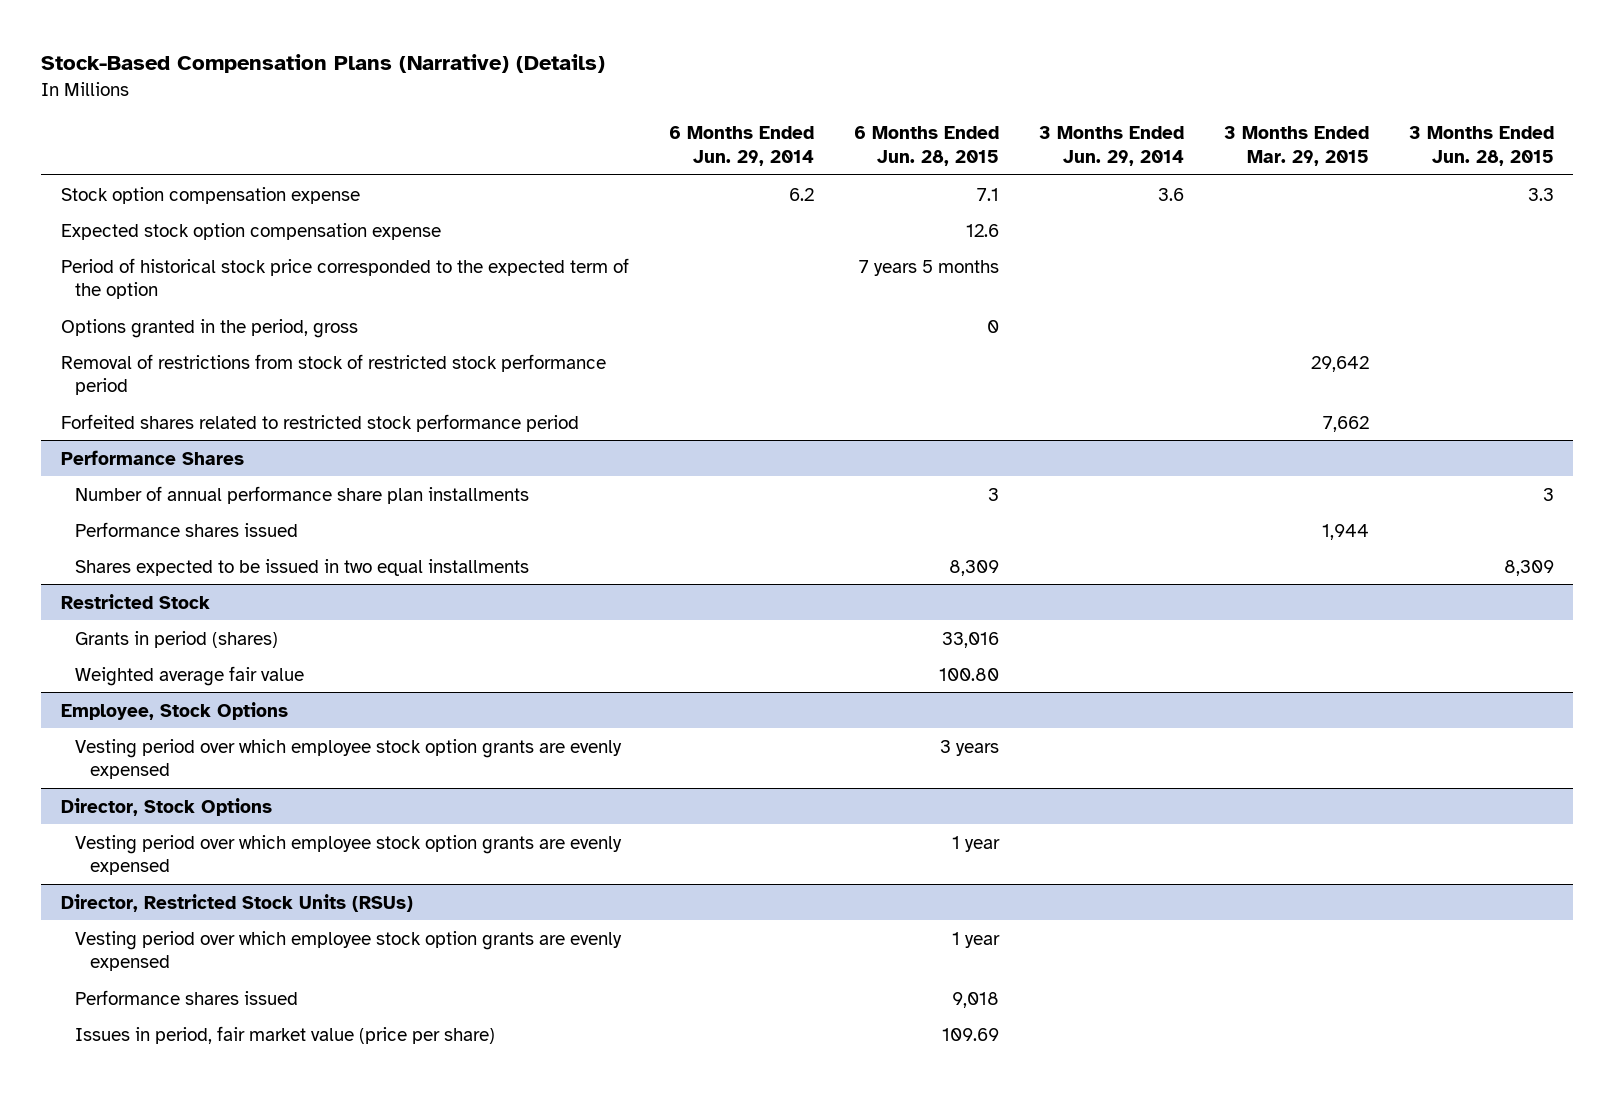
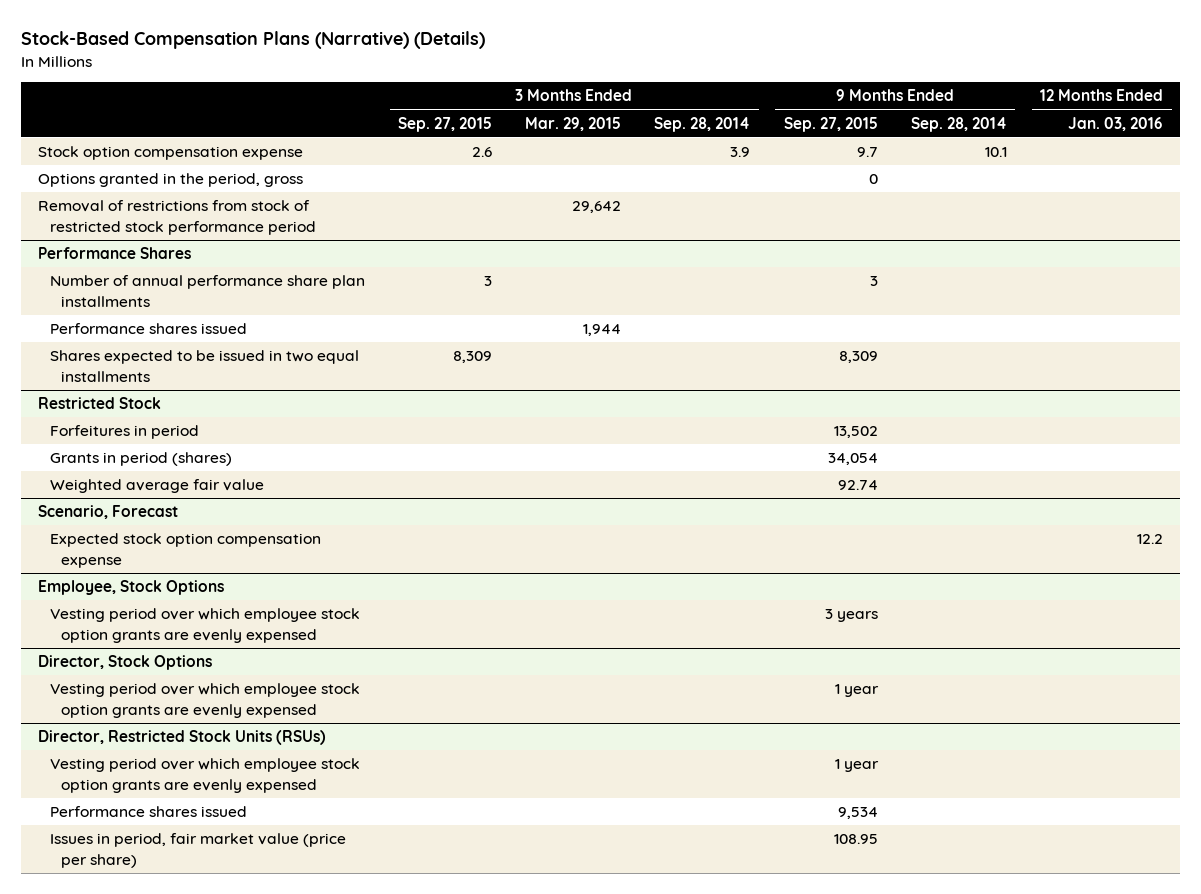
- | 6 Months Ended Jun. 29, 2014 | 6 Months Ended Jun. 28, 2015 | 3 Months Ended Jun. 29, 2014 | 3 Months Ended Mar. 29, 2015 | 3 Months Ended Jun. 28, 2015
+ | 3 Months Ended Sep. 27, 2015 | 3 Months Ended Mar. 29, 2015 | 3 Months Ended Sep. 28, 2014 | 9 Months Ended Sep. 27, 2015 | 9 Months Ended Sep. 28, 2014 | 12 Months Ended Jan. 03, 2016
- Expected stock option compensation expense | | 12.6 | | |
- Period of historical stock price corresponded to the expected term of the option | | 7 years 5 months | | |
- Forfeited shares related to restricted stock performance period | | | | 7,662 |
@ Restricted Stock
+ Forfeitures in period | | | | 13,502 | |
+ Scenario, Forecast
+ Expected stock option compensation expense | | | | | | 12.2

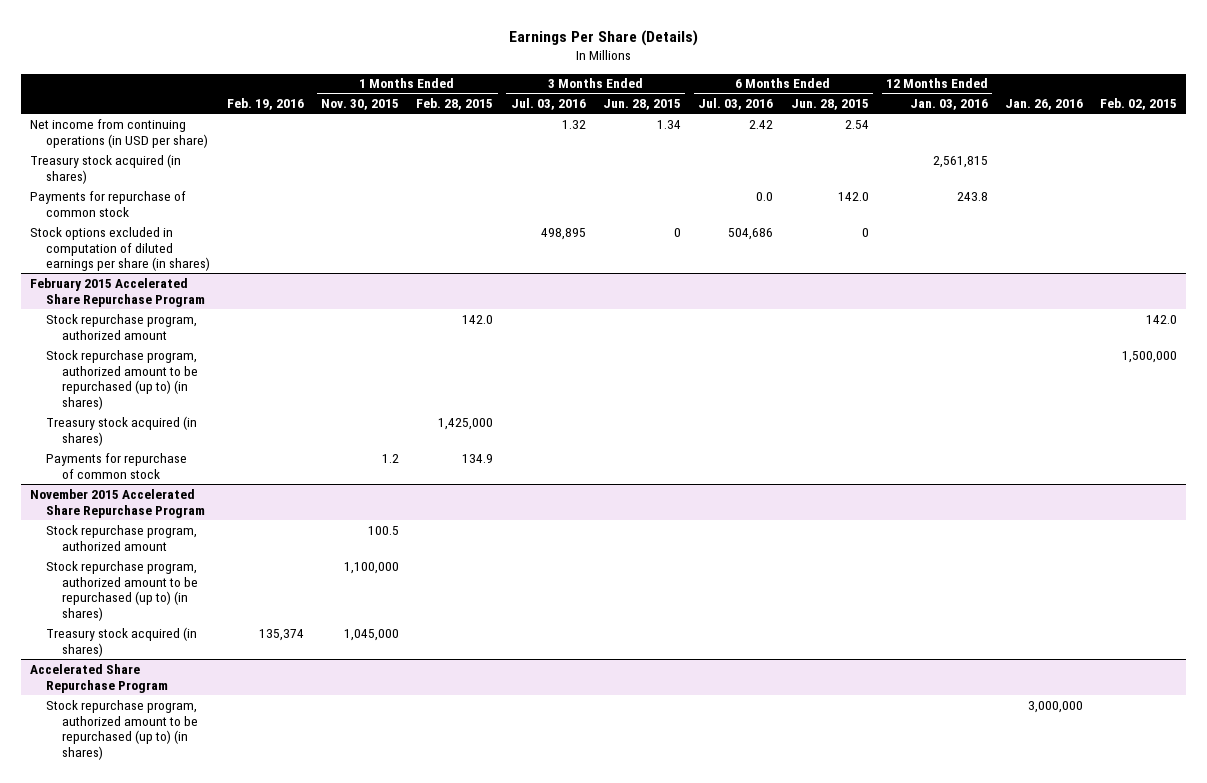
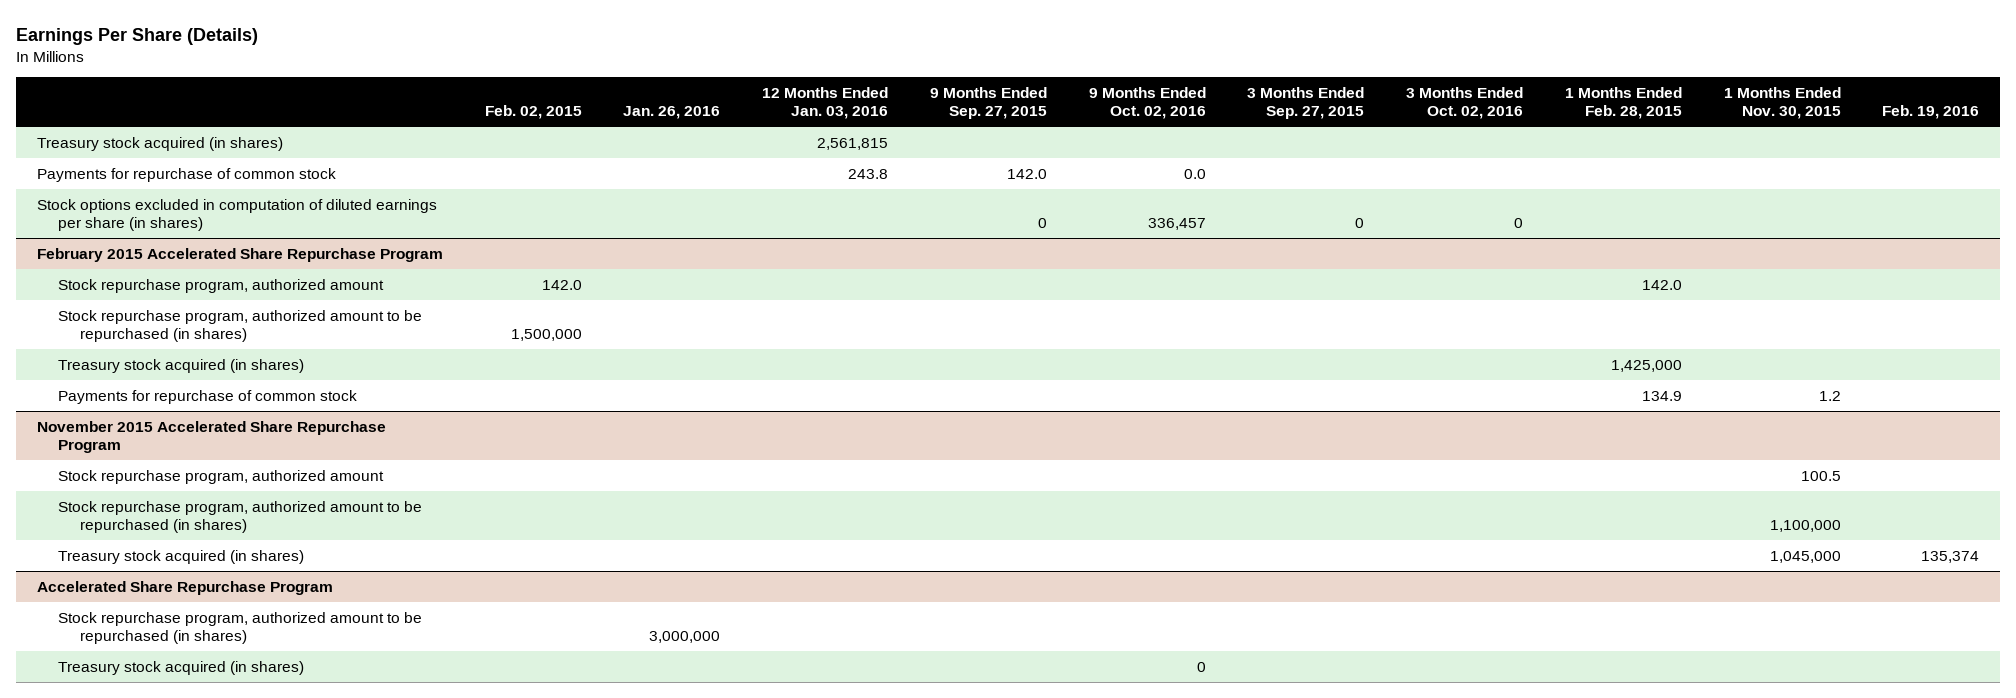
- | Feb. 19, 2016 | 1 Months Ended Nov. 30, 2015 | 1 Months Ended Feb. 28, 2015 | 3 Months Ended Jul. 03, 2016 | 3 Months Ended Jun. 28, 2015 | 6 Months Ended Jul. 03, 2016 | 6 Months Ended Jun. 28, 2015 | 12 Months Ended Jan. 03, 2016 | Jan. 26, 2016 | Feb. 02, 2015
+ | Feb. 02, 2015 | Jan. 26, 2016 | 12 Months Ended Jan. 03, 2016 | 9 Months Ended Sep. 27, 2015 | 9 Months Ended Oct. 02, 2016 | 3 Months Ended Sep. 27, 2015 | 3 Months Ended Oct. 02, 2016 | 1 Months Ended Feb. 28, 2015 | 1 Months Ended Nov. 30, 2015 | Feb. 19, 2016
- Net income from continuing operations (in USD per share) | | | | 1.32 | 1.34 | 2.42 | 2.54 | | |
@ February 2015 Accelerated Share Repurchase Program
- Stock repurchase program, authorized amount to be repurchased (up to) (in shares) | | | | | | | | | | 1,500,000
+ Stock repurchase program, authorized amount to be repurchased (in shares) | 1,500,000 | | | | | | | | |
@ November 2015 Accelerated Share Repurchase Program
- Stock repurchase program, authorized amount to be repurchased (up to) (in shares) | | 1,100,000 | | | | | | | |
+ Stock repurchase program, authorized amount to be repurchased (in shares) | | | | | | | | | 1,100,000 |
@ Accelerated Share Repurchase Program
- Stock repurchase program, authorized amount to be repurchased (up to) (in shares) | | | | | | | | | 3,000,000 |
+ Stock repurchase program, authorized amount to be repurchased (in shares) | | 3,000,000 | | | | | | | |
+ Treasury stock acquired (in shares) | | | | | 0 | | | | |

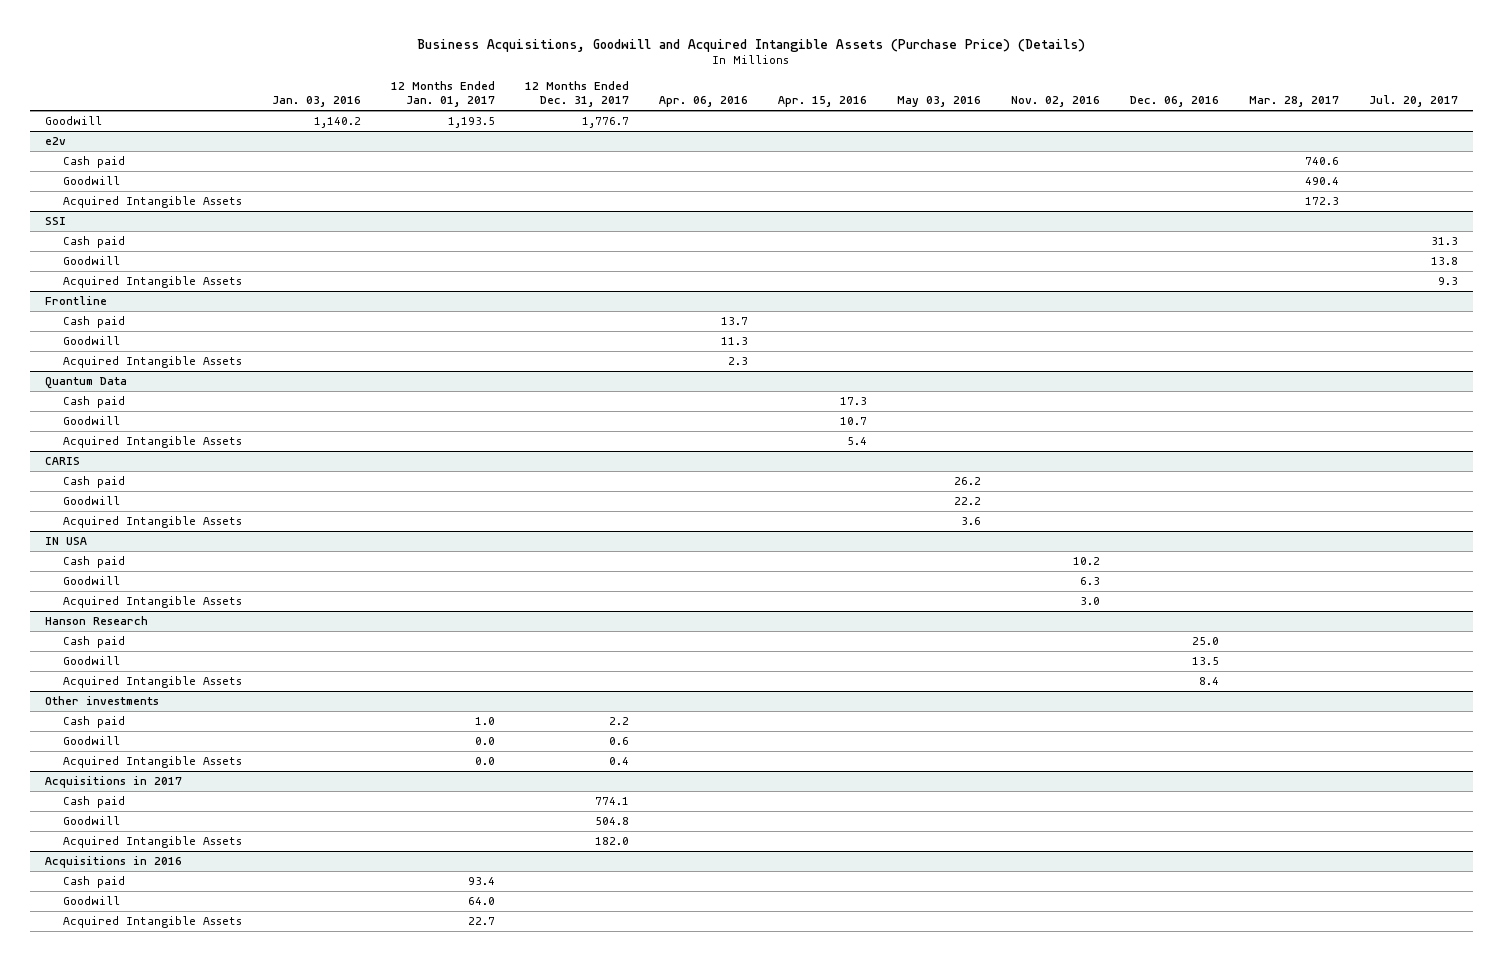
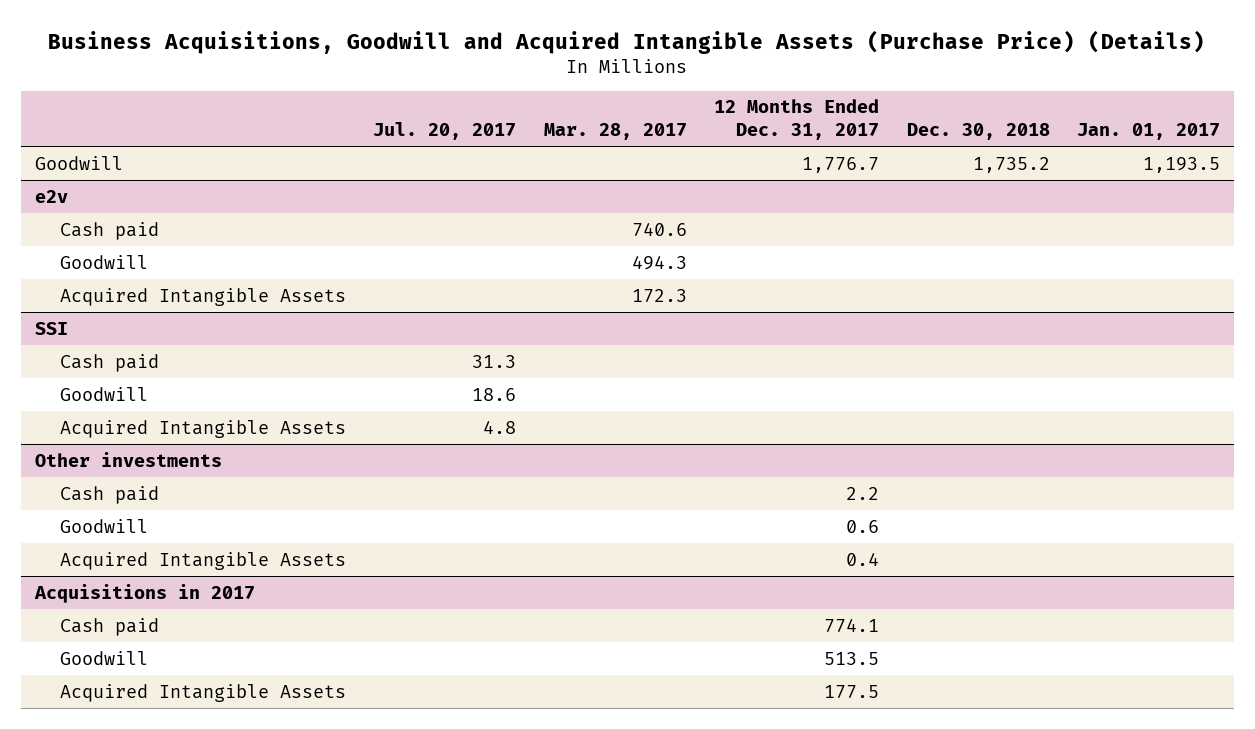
- | Jan. 03, 2016 | 12 Months Ended Jan. 01, 2017 | 12 Months Ended Dec. 31, 2017 | Apr. 06, 2016 | Apr. 15, 2016 | May 03, 2016 | Nov. 02, 2016 | Dec. 06, 2016 | Mar. 28, 2017 | Jul. 20, 2017
+ | Jul. 20, 2017 | Mar. 28, 2017 | 12 Months Ended Dec. 31, 2017 | Dec. 30, 2018 | Jan. 01, 2017
@ e2v
- Goodwill | | | | | | | | | 490.4 |
+ Goodwill | | 494.3 | | |
@ SSI
- Goodwill | | | | | | | | | | 13.8
- Acquired Intangible Assets | | | | | | | | | | 9.3
- Frontline
- Cash paid | | | | 13.7 | | | | | |
- Goodwill | | | | 11.3 | | | | | |
- Acquired Intangible Assets | | | | 2.3 | | | | | |
- Quantum Data
- Cash paid | | | | | 17.3 | | | | |
- Goodwill | | | | | 10.7 | | | | |
- Acquired Intangible Assets | | | | | 5.4 | | | | |
- CARIS
- Cash paid | | | | | | 26.2 | | | |
- Goodwill | | | | | | 22.2 | | | |
- Acquired Intangible Assets | | | | | | 3.6 | | | |
- IN USA
- Cash paid | | | | | | | 10.2 | | |
- Goodwill | | | | | | | 6.3 | | |
- Acquired Intangible Assets | | | | | | | 3.0 | | |
- Hanson Research
- Cash paid | | | | | | | | 25.0 | |
- Goodwill | | | | | | | | 13.5 | |
- Acquired Intangible Assets | | | | | | | | 8.4 | |
@ SSI
+ Goodwill | 18.6 | | | |
+ Acquired Intangible Assets | 4.8 | | | |
@ Acquisitions in 2017
- Goodwill | | | 504.8 | | | | | | |
- Acquired Intangible Assets | | | 182.0 | | | | | | |
- Acquisitions in 2016
- Cash paid | | 93.4 | | | | | | | |
- Goodwill | | 64.0 | | | | | | | |
- Acquired Intangible Assets | | 22.7 | | | | | | | |
@ Acquisitions in 2017
+ Goodwill | | | 513.5 | |
+ Acquired Intangible Assets | | | 177.5 | |

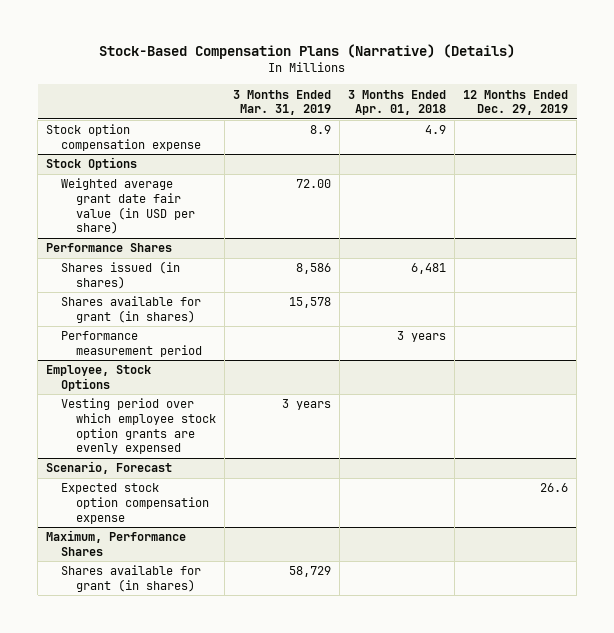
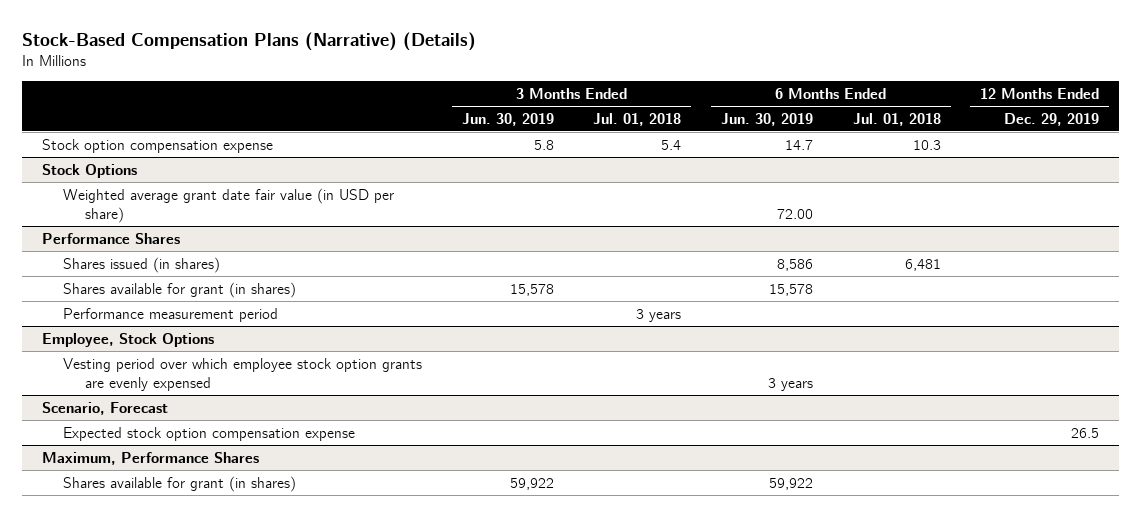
- | 3 Months Ended Mar. 31, 2019 | 3 Months Ended Apr. 01, 2018 | 12 Months Ended Dec. 29, 2019
+ | 3 Months Ended Jun. 30, 2019 | 3 Months Ended Jul. 01, 2018 | 6 Months Ended Jun. 30, 2019 | 6 Months Ended Jul. 01, 2018 | 12 Months Ended Dec. 29, 2019
@ Scenario, Forecast
- Expected stock option compensation expense | | | 26.6
+ Expected stock option compensation expense | | | | | 26.5

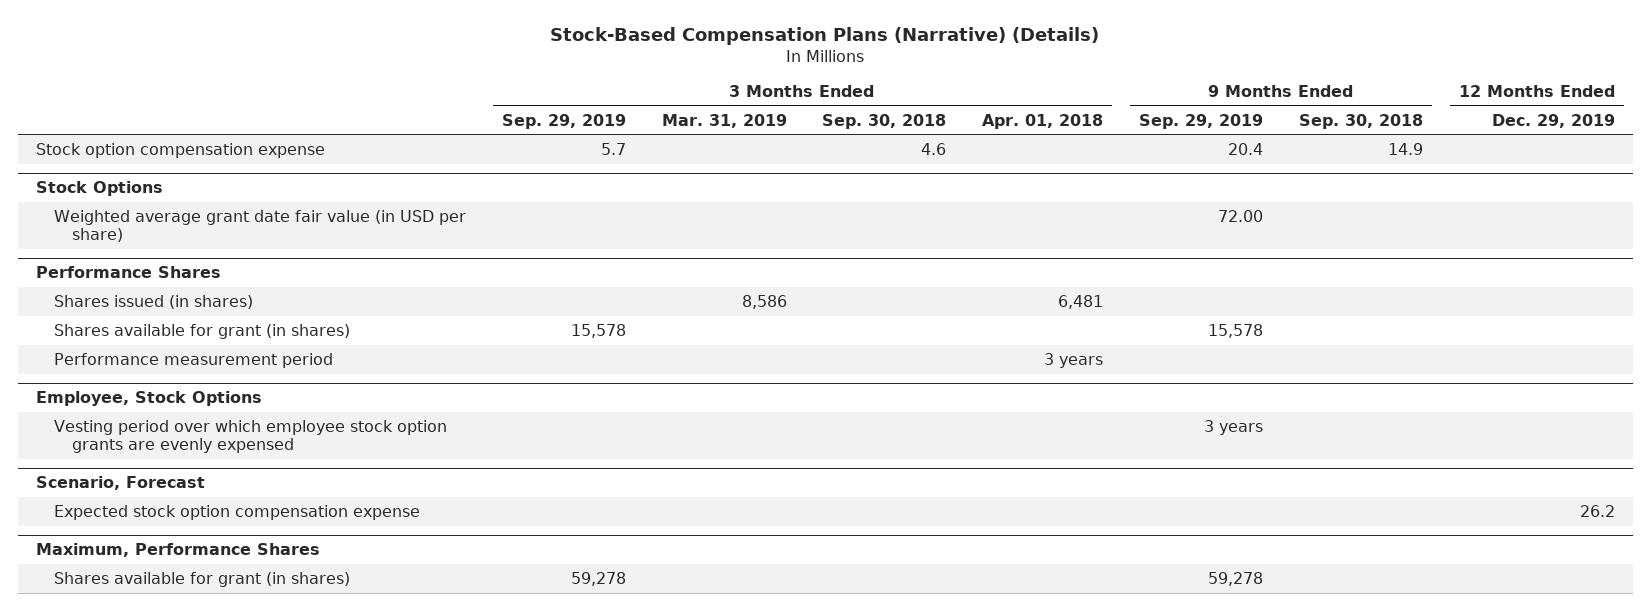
- | 3 Months Ended Jun. 30, 2019 | 3 Months Ended Jul. 01, 2018 | 6 Months Ended Jun. 30, 2019 | 6 Months Ended Jul. 01, 2018 | 12 Months Ended Dec. 29, 2019
+ | 3 Months Ended Sep. 29, 2019 | 3 Months Ended Mar. 31, 2019 | 3 Months Ended Sep. 30, 2018 | 3 Months Ended Apr. 01, 2018 | 9 Months Ended Sep. 29, 2019 | 9 Months Ended Sep. 30, 2018 | 12 Months Ended Dec. 29, 2019
@ Scenario, Forecast
- Expected stock option compensation expense | | | | | 26.5
+ Expected stock option compensation expense | | | | | | | 26.2

